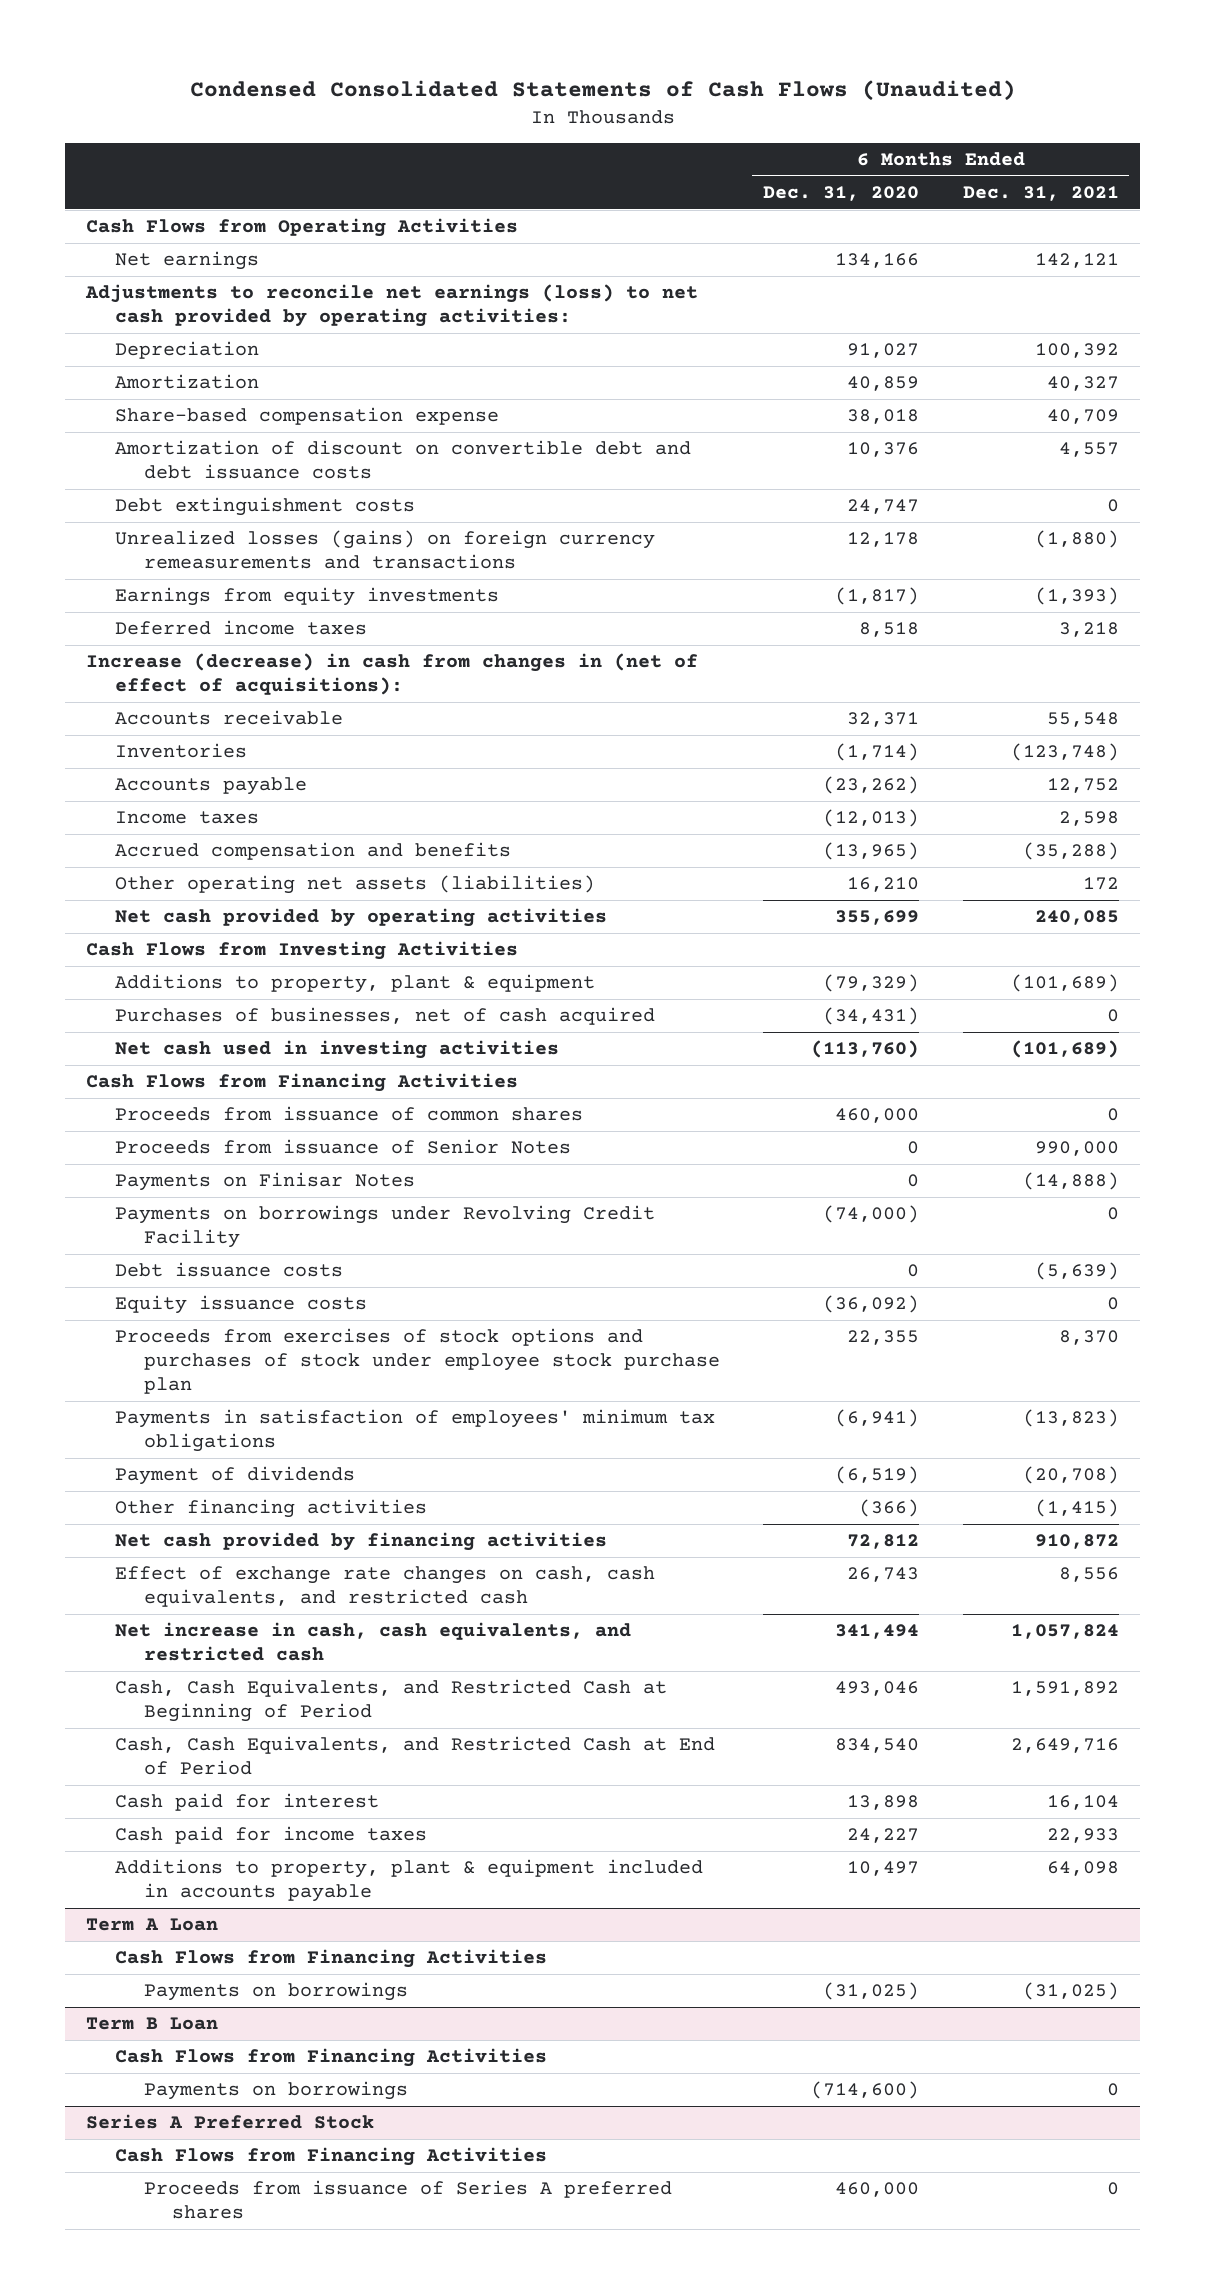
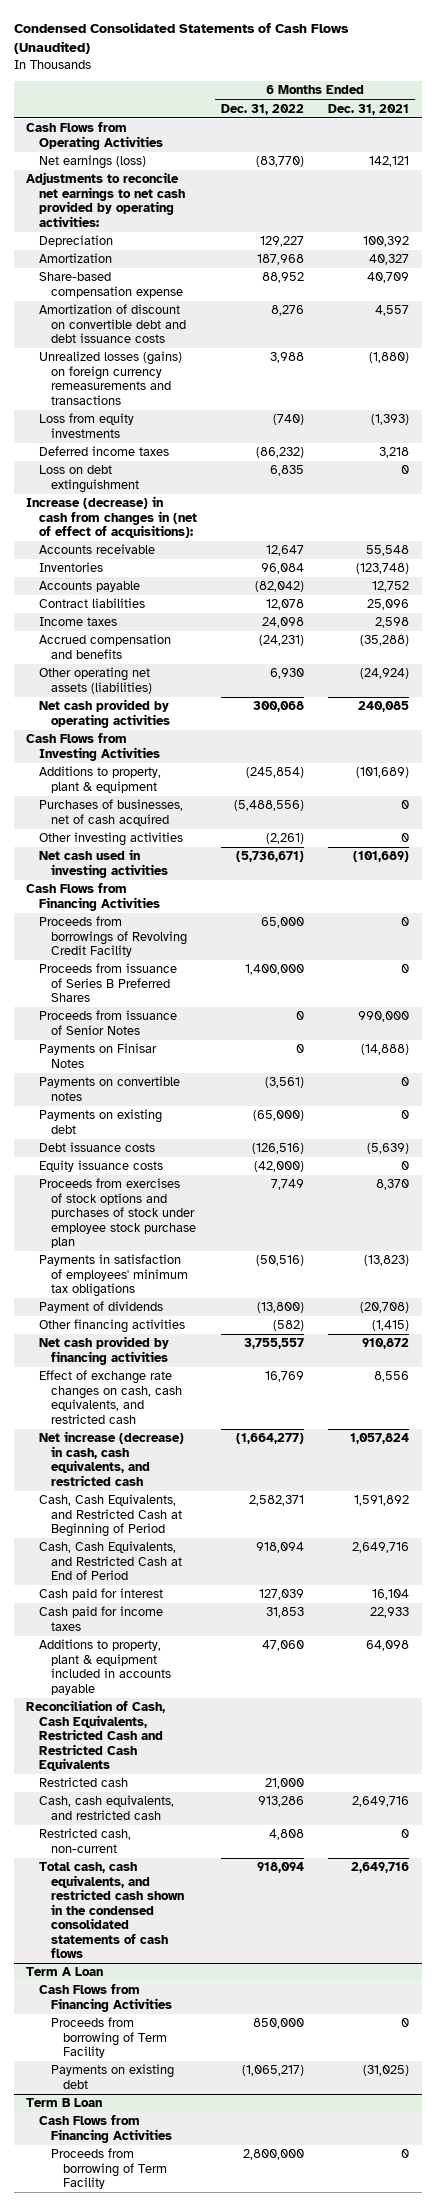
- | 6 Months Ended Dec. 31, 2020 | 6 Months Ended Dec. 31, 2021
+ | 6 Months Ended Dec. 31, 2022 | 6 Months Ended Dec. 31, 2021
- Net earnings | 134,166 | 142,121
- Adjustments to reconcile net earnings (loss) to net cash provided by operating activities:
+ Net earnings (loss) | (83,770) | 142,121
+ Adjustments to reconcile net earnings to net cash provided by operating activities:
- Debt extinguishment costs | 24,747 | 0
- Earnings from equity investments | (1,817) | (1,393)
+ Loss from equity investments | (740) | (1,393)
+ Loss on debt extinguishment | 6,835 | 0
+ Contract liabilities | 12,078 | 25,096
- Other operating net assets (liabilities) | 16,210 | 172
+ Other operating net assets (liabilities) | 6,930 | (24,924)
+ Other investing activities | (2,261) | 0
- Proceeds from issuance of common shares | 460,000 | 0
+ Proceeds from borrowings of Revolving Credit Facility | 65,000 | 0
+ Proceeds from issuance of Series B Preferred Shares | 1,400,000 | 0
- Payments on borrowings under Revolving Credit Facility | (74,000) | 0
+ Payments on convertible notes | (3,561) | 0
+ Payments on existing debt | (65,000) | 0
- Net increase in cash, cash equivalents, and restricted cash | 341,494 | 1,057,824
+ Net increase (decrease) in cash, cash equivalents, and restricted cash | (1,664,277) | 1,057,824
+ Reconciliation of Cash, Cash Equivalents, Restricted Cash and Restricted Cash Equivalents
+ Restricted cash | 21,000 |
+ Cash, cash equivalents, and restricted cash | 913,286 | 2,649,716
+ Restricted cash, non-current | 4,808 | 0
+ Total cash, cash equivalents, and restricted cash shown in the condensed consolidated statements of cash flows | 918,094 | 2,649,716
@ Term A Loan
- Payments on borrowings | (31,025) | (31,025)
+ Proceeds from borrowing of Term Facility | 850,000 | 0
+ Payments on existing debt | (1,065,217) | (31,025)
@ Term B Loan
- Payments on borrowings | (714,600) | 0
- Series A Preferred Stock
- Cash Flows from Financing Activities
- Proceeds from issuance of Series A preferred shares | 460,000 | 0
@ Term B Loan
+ Proceeds from borrowing of Term Facility | 2,800,000 | 0

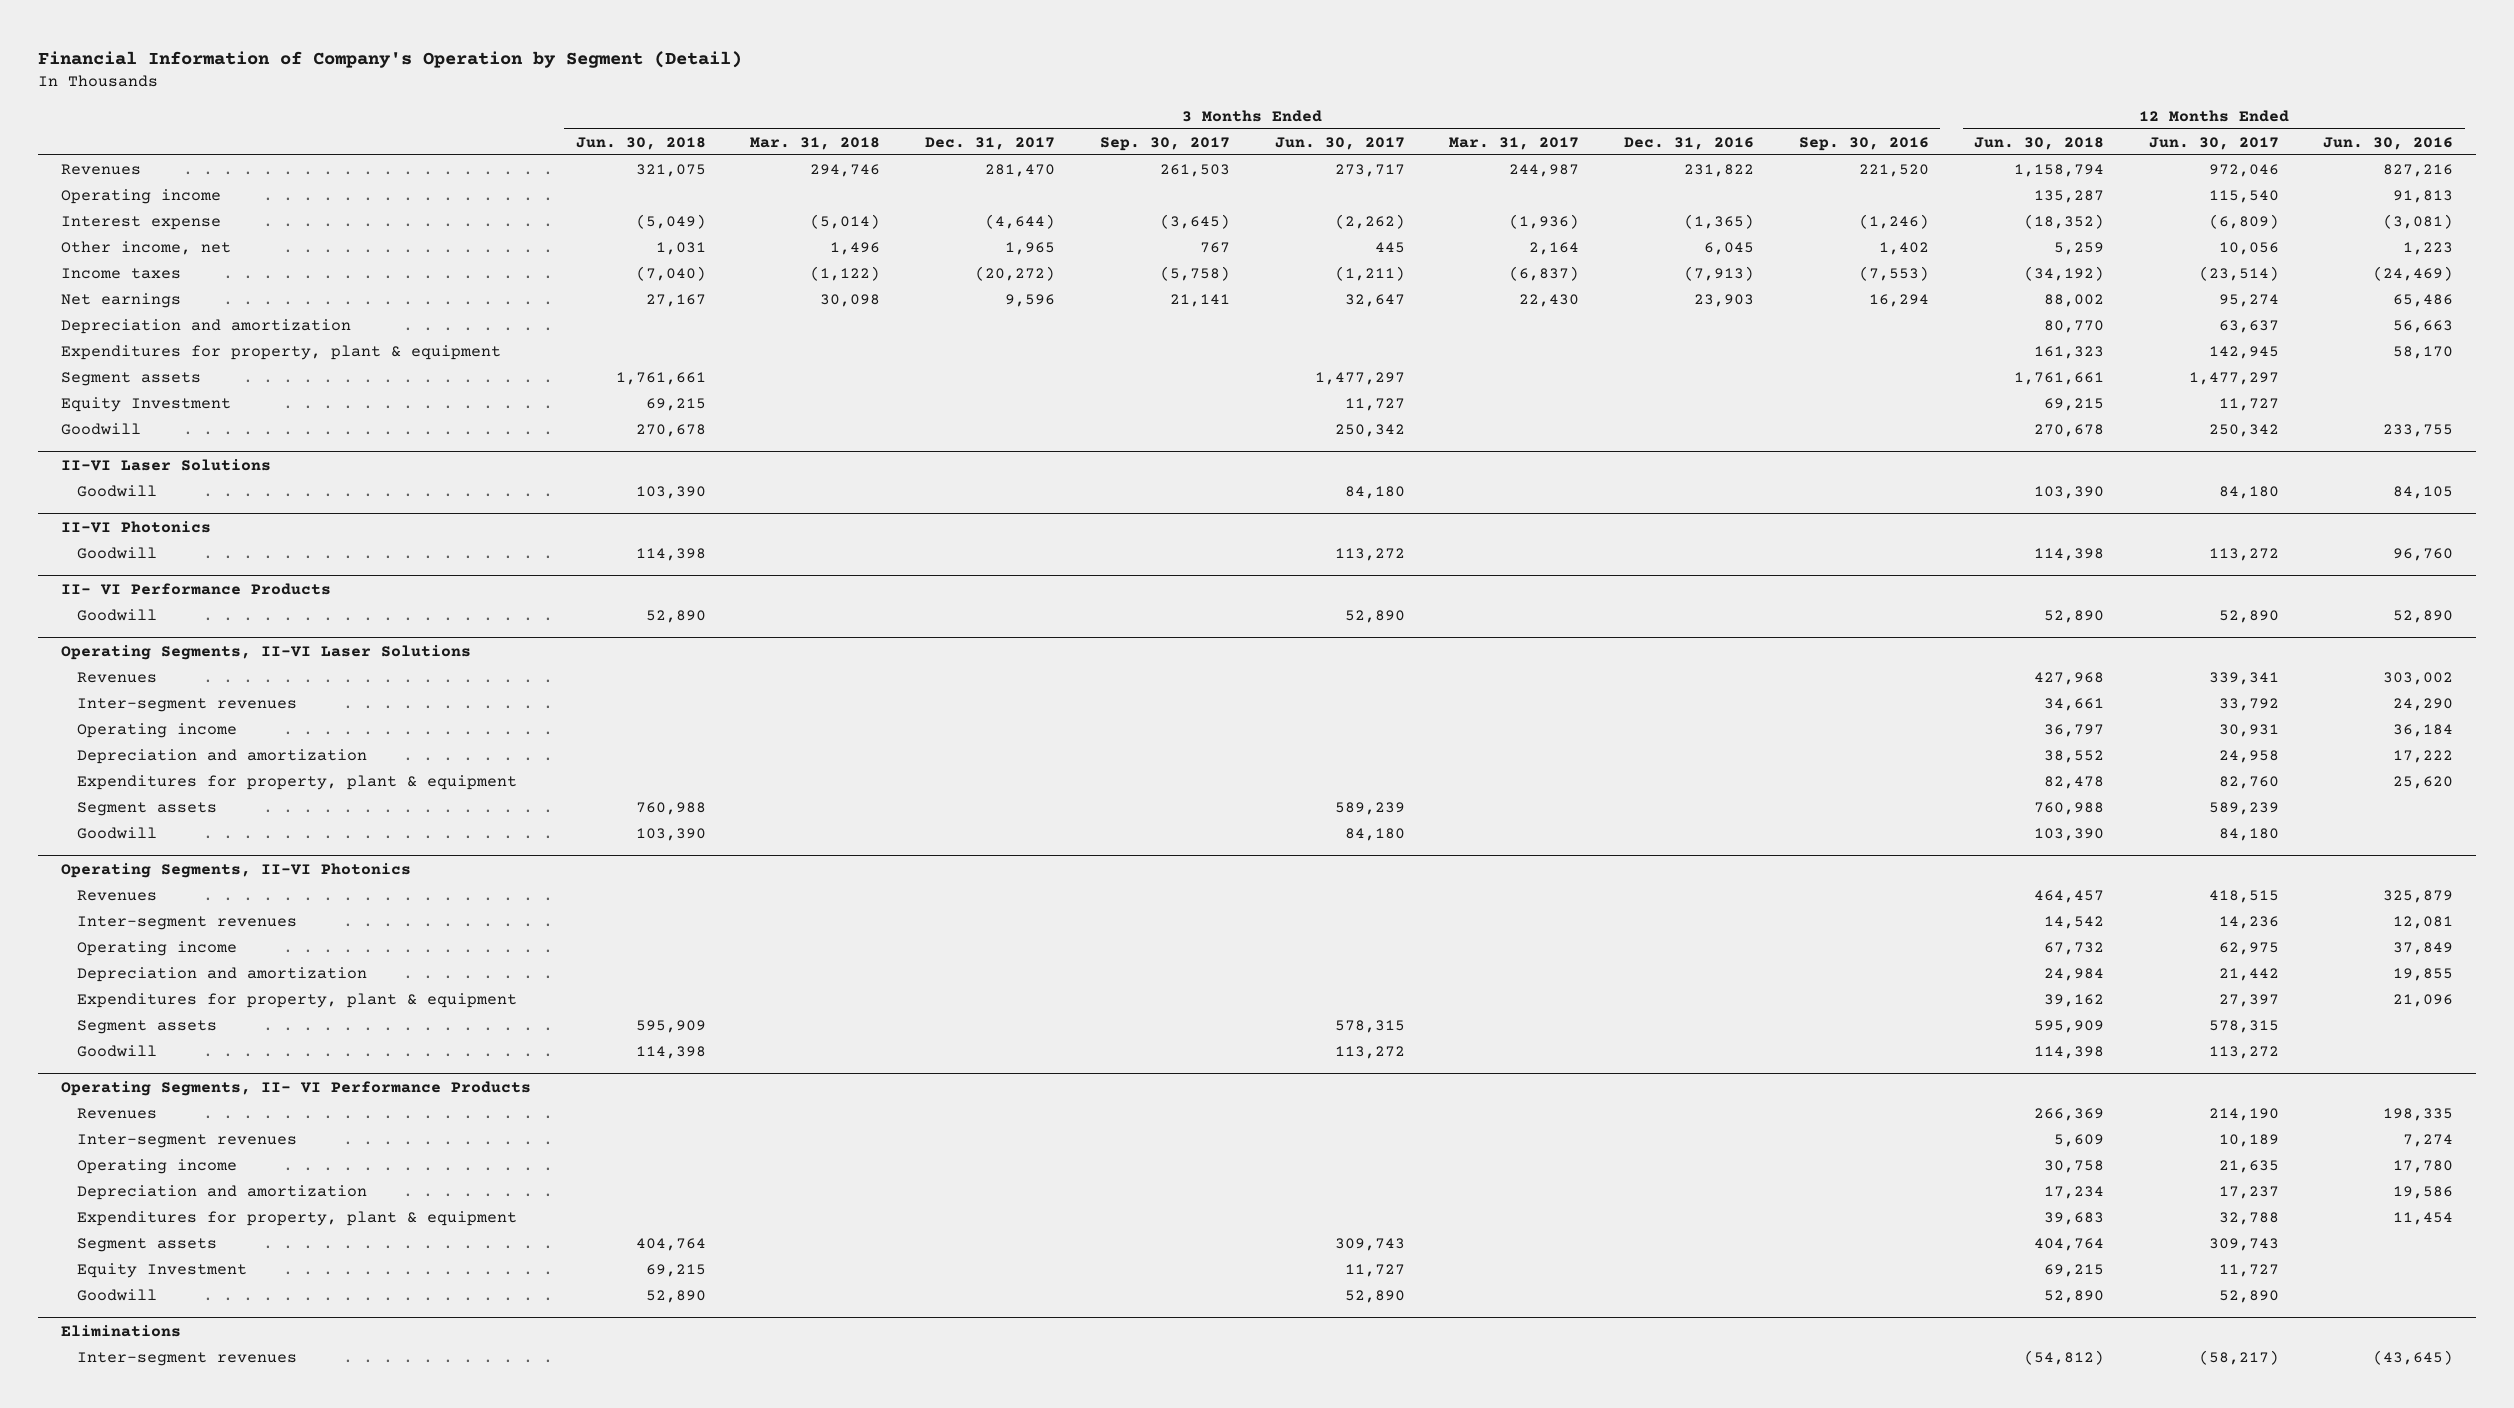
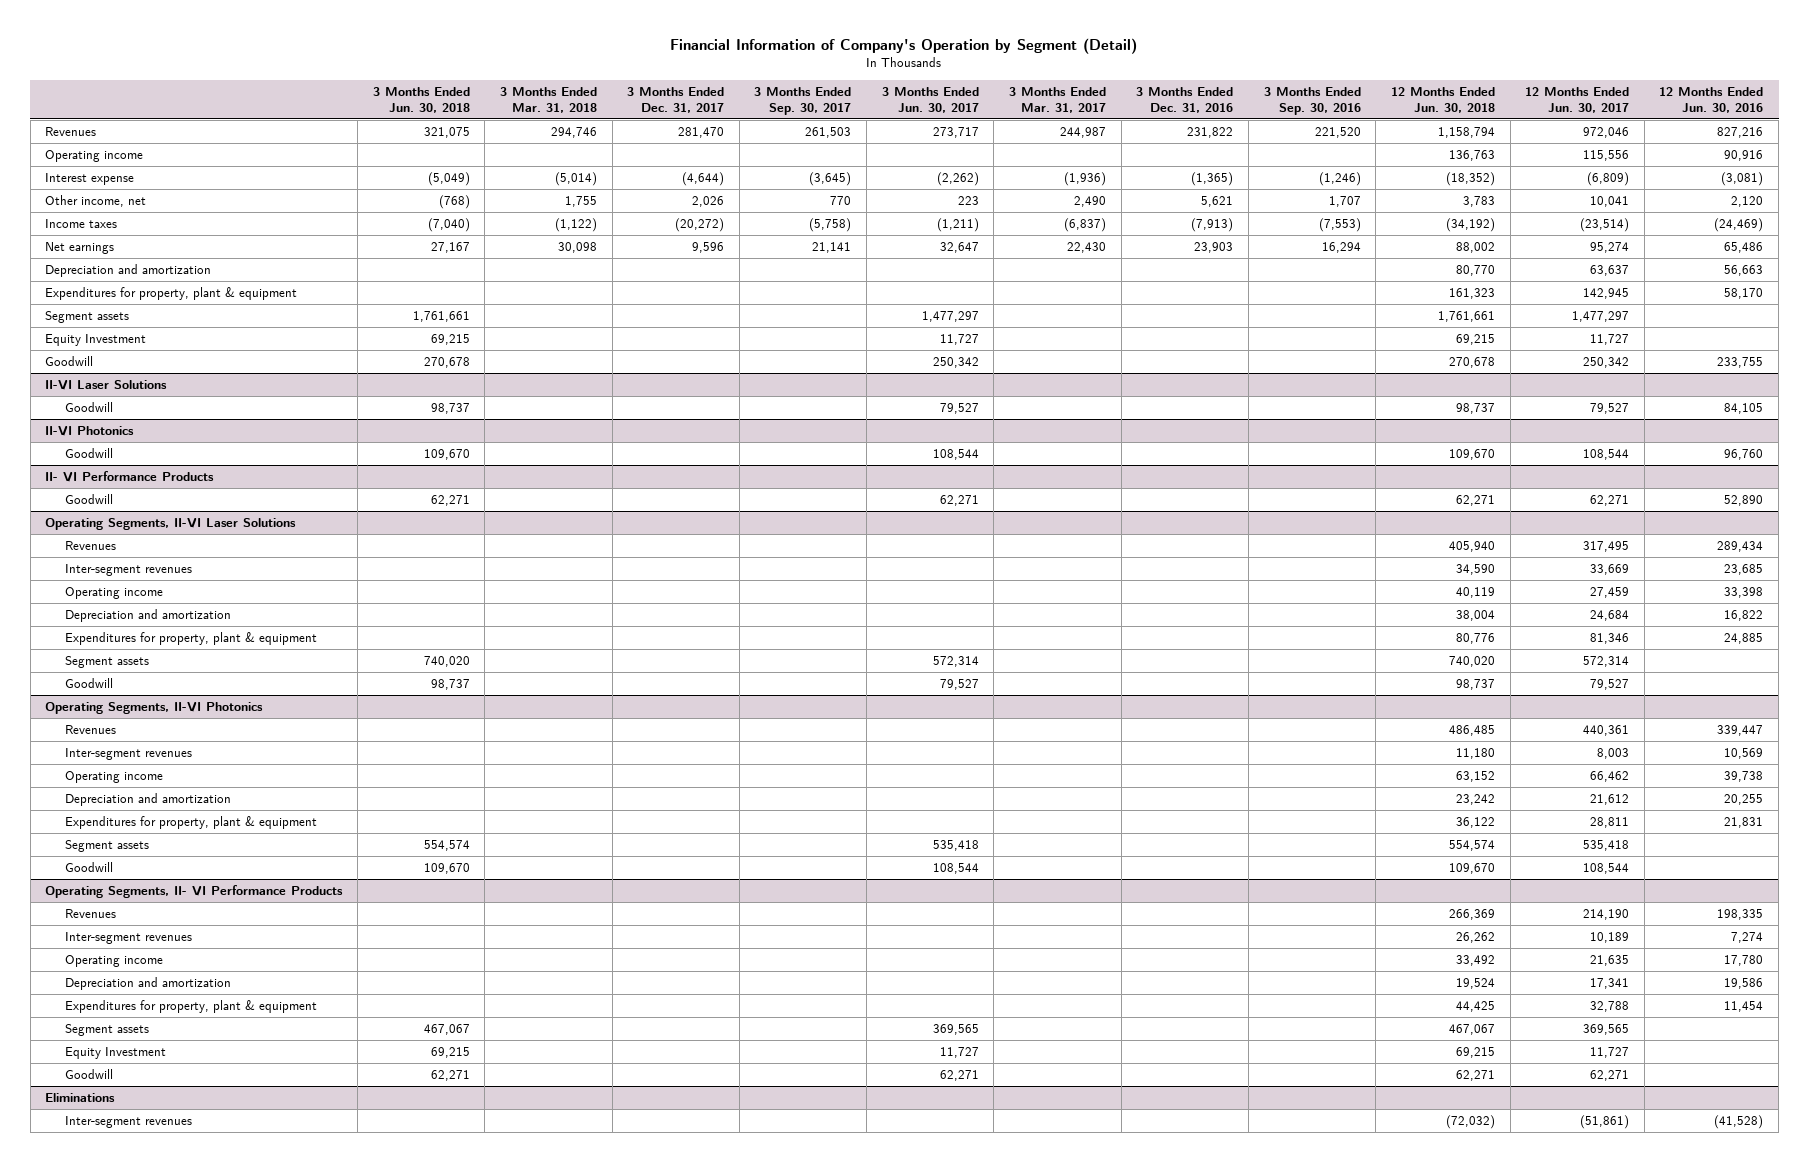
- Operating income | | | | | | | | | 135,287 | 115,540 | 91,813
+ Operating income | | | | | | | | | 136,763 | 115,556 | 90,916
- Other income, net | 1,031 | 1,496 | 1,965 | 767 | 445 | 2,164 | 6,045 | 1,402 | 5,259 | 10,056 | 1,223
+ Other income, net | (768) | 1,755 | 2,026 | 770 | 223 | 2,490 | 5,621 | 1,707 | 3,783 | 10,041 | 2,120
@ II-VI Laser Solutions
- Goodwill | 103,390 | | | | 84,180 | | | | 103,390 | 84,180 | 84,105
+ Goodwill | 98,737 | | | | 79,527 | | | | 98,737 | 79,527 | 84,105
@ II-VI Photonics
- Goodwill | 114,398 | | | | 113,272 | | | | 114,398 | 113,272 | 96,760
+ Goodwill | 109,670 | | | | 108,544 | | | | 109,670 | 108,544 | 96,760
@ II- VI Performance Products
- Goodwill | 52,890 | | | | 52,890 | | | | 52,890 | 52,890 | 52,890
+ Goodwill | 62,271 | | | | 62,271 | | | | 62,271 | 62,271 | 52,890
@ Operating Segments, II-VI Laser Solutions
- Revenues | | | | | | | | | 427,968 | 339,341 | 303,002
- Inter-segment revenues | | | | | | | | | 34,661 | 33,792 | 24,290
- Operating income | | | | | | | | | 36,797 | 30,931 | 36,184
- Depreciation and amortization | | | | | | | | | 38,552 | 24,958 | 17,222
- Expenditures for property, plant & equipment | | | | | | | | | 82,478 | 82,760 | 25,620
- Segment assets | 760,988 | | | | 589,239 | | | | 760,988 | 589,239 |
- Goodwill | 103,390 | | | | 84,180 | | | | 103,390 | 84,180 |
+ Revenues | | | | | | | | | 405,940 | 317,495 | 289,434
+ Inter-segment revenues | | | | | | | | | 34,590 | 33,669 | 23,685
+ Operating income | | | | | | | | | 40,119 | 27,459 | 33,398
+ Depreciation and amortization | | | | | | | | | 38,004 | 24,684 | 16,822
+ Expenditures for property, plant & equipment | | | | | | | | | 80,776 | 81,346 | 24,885
+ Segment assets | 740,020 | | | | 572,314 | | | | 740,020 | 572,314 |
+ Goodwill | 98,737 | | | | 79,527 | | | | 98,737 | 79,527 |
@ Operating Segments, II-VI Photonics
- Revenues | | | | | | | | | 464,457 | 418,515 | 325,879
- Inter-segment revenues | | | | | | | | | 14,542 | 14,236 | 12,081
- Operating income | | | | | | | | | 67,732 | 62,975 | 37,849
- Depreciation and amortization | | | | | | | | | 24,984 | 21,442 | 19,855
- Expenditures for property, plant & equipment | | | | | | | | | 39,162 | 27,397 | 21,096
- Segment assets | 595,909 | | | | 578,315 | | | | 595,909 | 578,315 |
- Goodwill | 114,398 | | | | 113,272 | | | | 114,398 | 113,272 |
+ Revenues | | | | | | | | | 486,485 | 440,361 | 339,447
+ Inter-segment revenues | | | | | | | | | 11,180 | 8,003 | 10,569
+ Operating income | | | | | | | | | 63,152 | 66,462 | 39,738
+ Depreciation and amortization | | | | | | | | | 23,242 | 21,612 | 20,255
+ Expenditures for property, plant & equipment | | | | | | | | | 36,122 | 28,811 | 21,831
+ Segment assets | 554,574 | | | | 535,418 | | | | 554,574 | 535,418 |
+ Goodwill | 109,670 | | | | 108,544 | | | | 109,670 | 108,544 |
@ Operating Segments, II- VI Performance Products
- Inter-segment revenues | | | | | | | | | 5,609 | 10,189 | 7,274
- Operating income | | | | | | | | | 30,758 | 21,635 | 17,780
- Depreciation and amortization | | | | | | | | | 17,234 | 17,237 | 19,586
- Expenditures for property, plant & equipment | | | | | | | | | 39,683 | 32,788 | 11,454
- Segment assets | 404,764 | | | | 309,743 | | | | 404,764 | 309,743 |
+ Inter-segment revenues | | | | | | | | | 26,262 | 10,189 | 7,274
+ Operating income | | | | | | | | | 33,492 | 21,635 | 17,780
+ Depreciation and amortization | | | | | | | | | 19,524 | 17,341 | 19,586
+ Expenditures for property, plant & equipment | | | | | | | | | 44,425 | 32,788 | 11,454
+ Segment assets | 467,067 | | | | 369,565 | | | | 467,067 | 369,565 |
- Goodwill | 52,890 | | | | 52,890 | | | | 52,890 | 52,890 |
+ Goodwill | 62,271 | | | | 62,271 | | | | 62,271 | 62,271 |
@ Eliminations
- Inter-segment revenues | | | | | | | | | (54,812) | (58,217) | (43,645)
+ Inter-segment revenues | | | | | | | | | (72,032) | (51,861) | (41,528)

